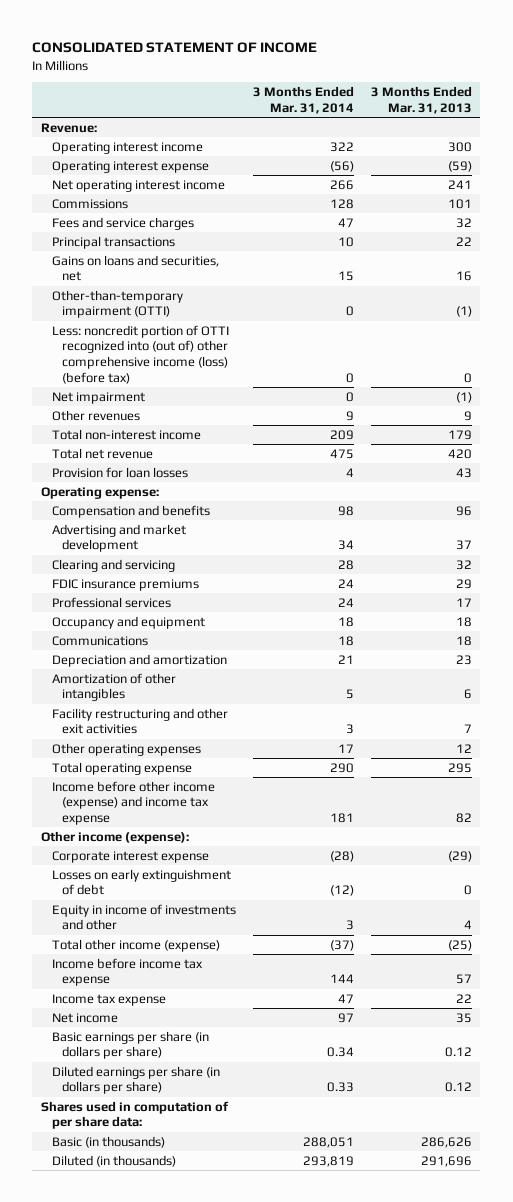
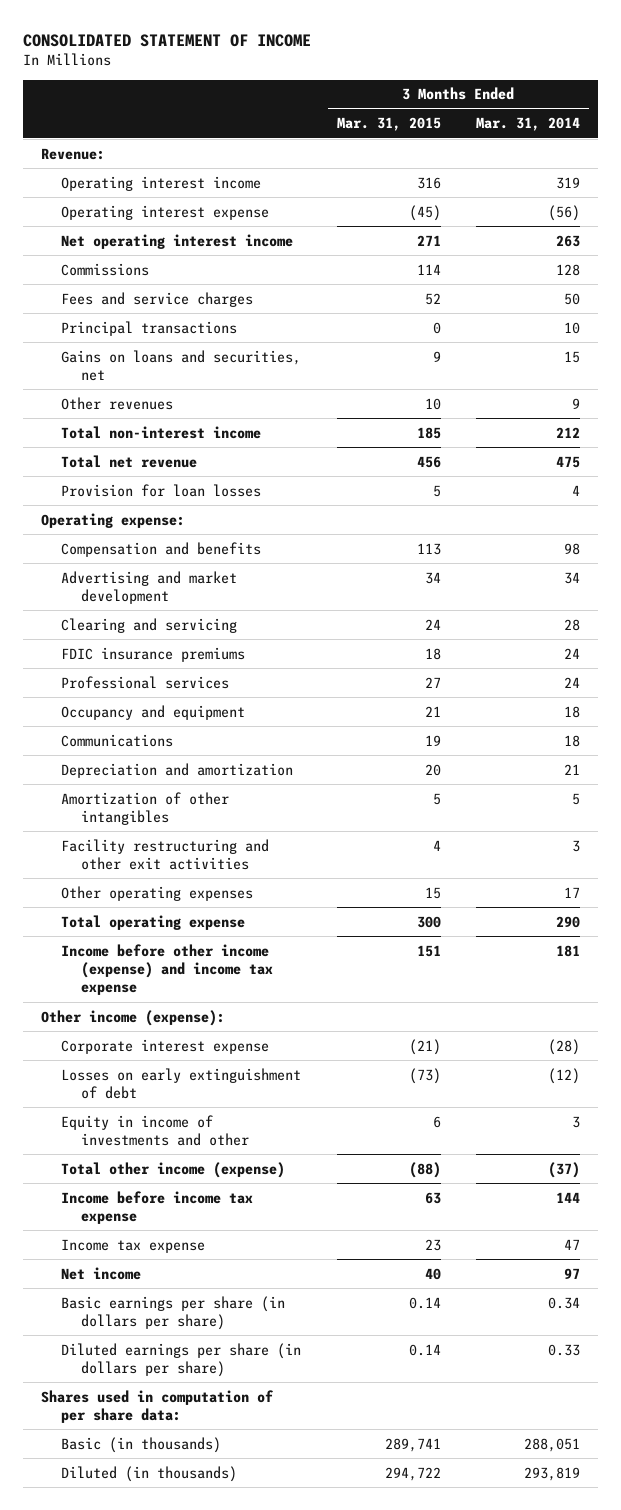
- | 3 Months Ended Mar. 31, 2014 | 3 Months Ended Mar. 31, 2013
+ | 3 Months Ended Mar. 31, 2015 | 3 Months Ended Mar. 31, 2014
- Operating interest income | 322 | 300
+ Operating interest income | 316 | 319
- Net operating interest income | 266 | 241
+ Net operating interest income | 271 | 263
- Fees and service charges | 47 | 32
+ Fees and service charges | 52 | 50
- Other-than-temporary impairment (OTTI) | 0 | (1)
- Less: noncredit portion of OTTI recognized into (out of) other comprehensive income (loss) (before tax) | 0 | 0
- Net impairment | 0 | (1)
- Total non-interest income | 209 | 179
+ Total non-interest income | 185 | 212

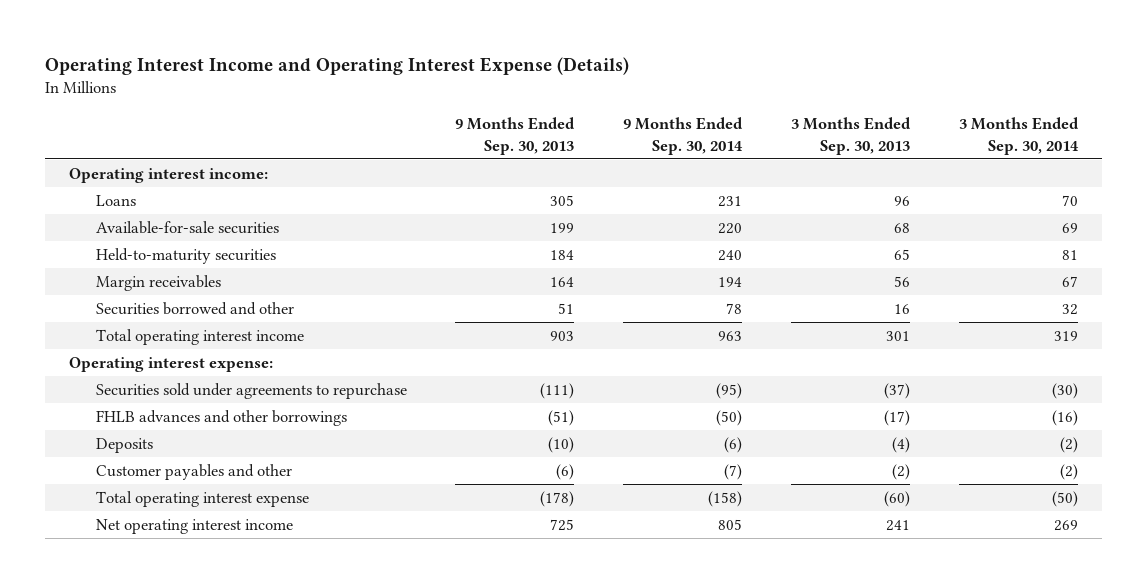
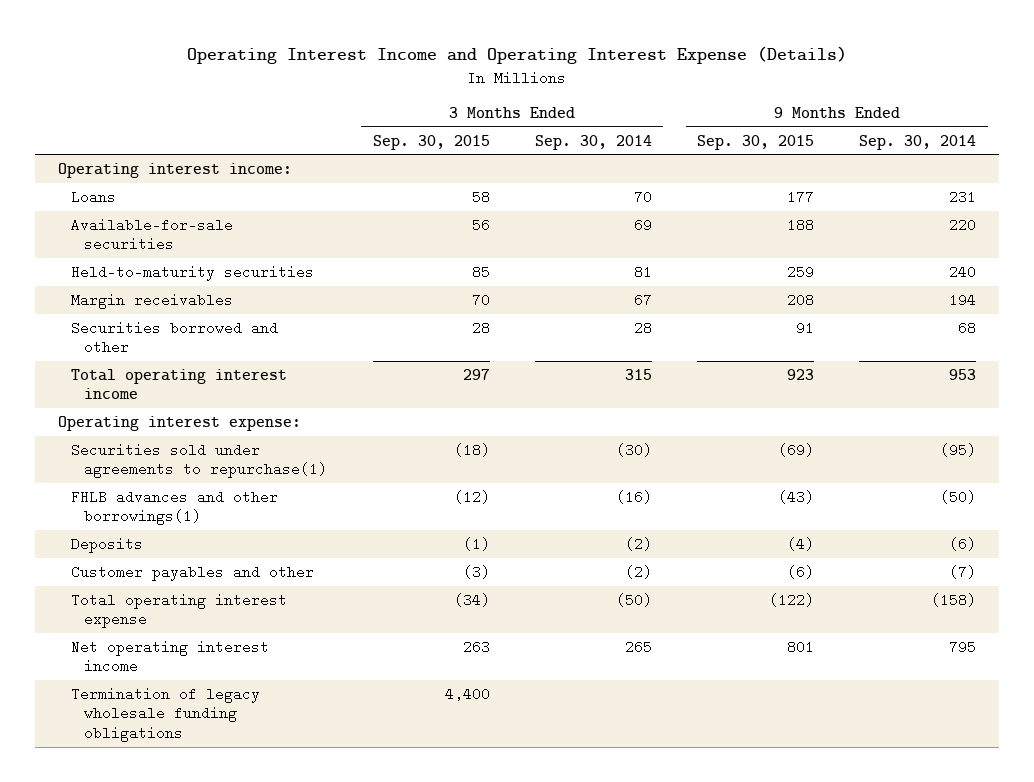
- | 9 Months Ended Sep. 30, 2013 | 9 Months Ended Sep. 30, 2014 | 3 Months Ended Sep. 30, 2013 | 3 Months Ended Sep. 30, 2014
+ | 3 Months Ended Sep. 30, 2015 | 3 Months Ended Sep. 30, 2014 | 9 Months Ended Sep. 30, 2015 | 9 Months Ended Sep. 30, 2014
- Securities borrowed and other | 51 | 78 | 16 | 32
- Total operating interest income | 903 | 963 | 301 | 319
+ Securities borrowed and other | 28 | 28 | 91 | 68
+ Total operating interest income | 297 | 315 | 923 | 953
- Securities sold under agreements to repurchase | (111) | (95) | (37) | (30)
- FHLB advances and other borrowings | (51) | (50) | (17) | (16)
+ Securities sold under agreements to repurchase(1) | (18) | (30) | (69) | (95)
+ FHLB advances and other borrowings(1) | (12) | (16) | (43) | (50)
- Net operating interest income | 725 | 805 | 241 | 269
+ Net operating interest income | 263 | 265 | 801 | 795
+ Termination of legacy wholesale funding obligations | 4,400 | | |

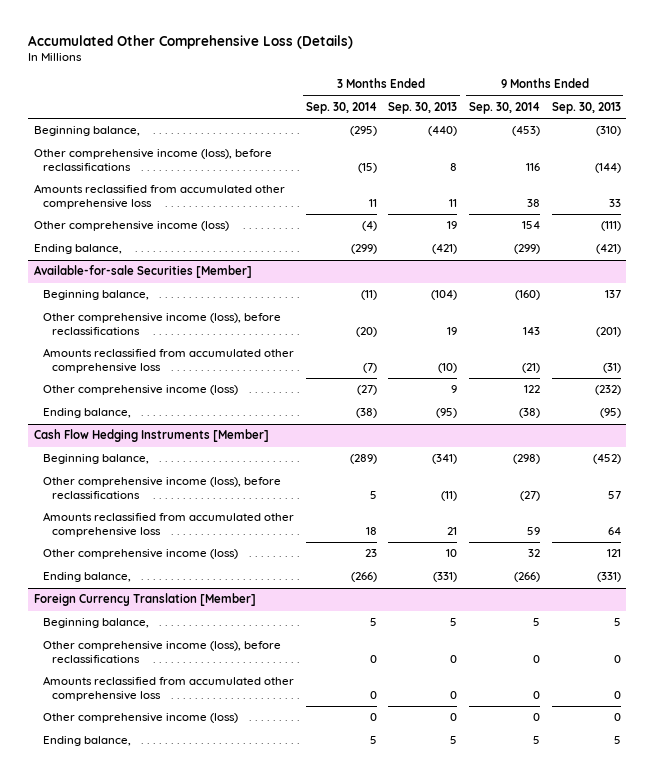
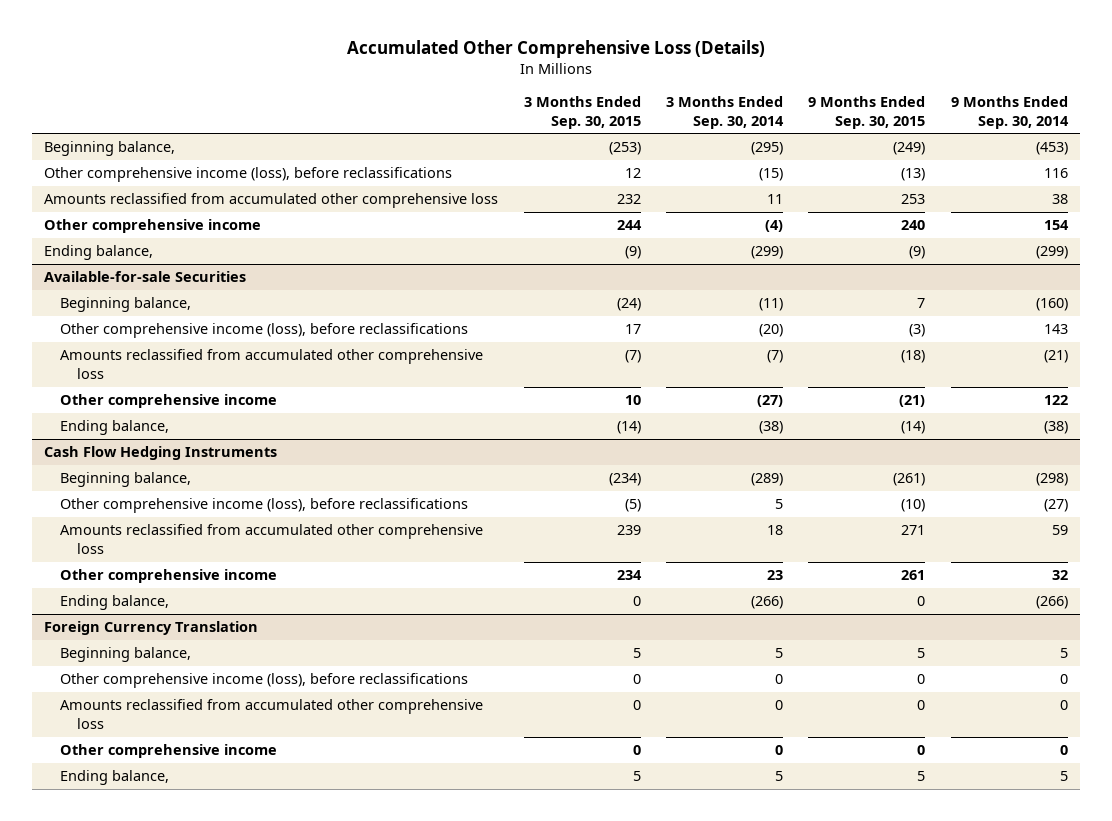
- | 3 Months Ended Sep. 30, 2014 | 3 Months Ended Sep. 30, 2013 | 9 Months Ended Sep. 30, 2014 | 9 Months Ended Sep. 30, 2013
+ | 3 Months Ended Sep. 30, 2015 | 3 Months Ended Sep. 30, 2014 | 9 Months Ended Sep. 30, 2015 | 9 Months Ended Sep. 30, 2014
- Other comprehensive income (loss) | (4) | 19 | 154 | (111)
+ Other comprehensive income | 244 | (4) | 240 | 154
- Available-for-sale Securities [Member]
+ Available-for-sale Securities
- Other comprehensive income (loss) | (27) | 9 | 122 | (232)
+ Other comprehensive income | 10 | (27) | (21) | 122
- Cash Flow Hedging Instruments [Member]
+ Cash Flow Hedging Instruments
- Other comprehensive income (loss) | 23 | 10 | 32 | 121
+ Other comprehensive income | 234 | 23 | 261 | 32
- Foreign Currency Translation [Member]
+ Foreign Currency Translation
- Other comprehensive income (loss) | 0 | 0 | 0 | 0
+ Other comprehensive income | 0 | 0 | 0 | 0

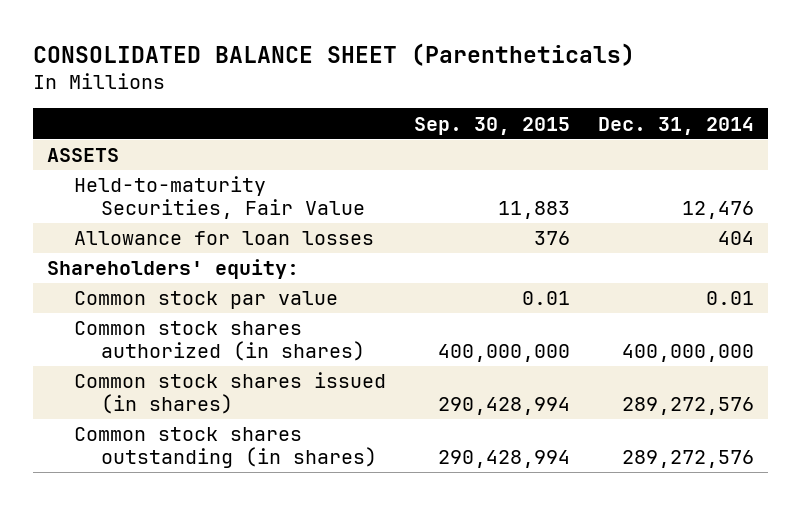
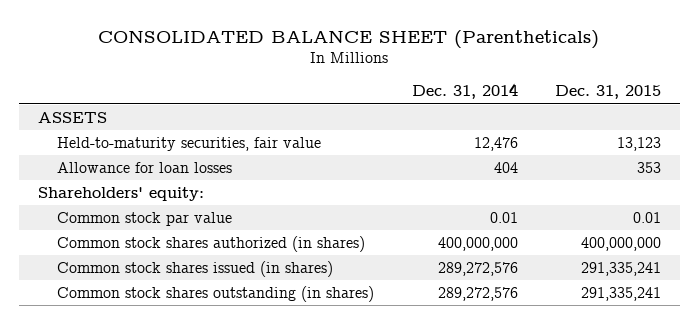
- | Sep. 30, 2015 | Dec. 31, 2014
+ | Dec. 31, 2014 | Dec. 31, 2015
- Held-to-maturity Securities, Fair Value | 11,883 | 12,476
+ Held-to-maturity securities, fair value | 12,476 | 13,123

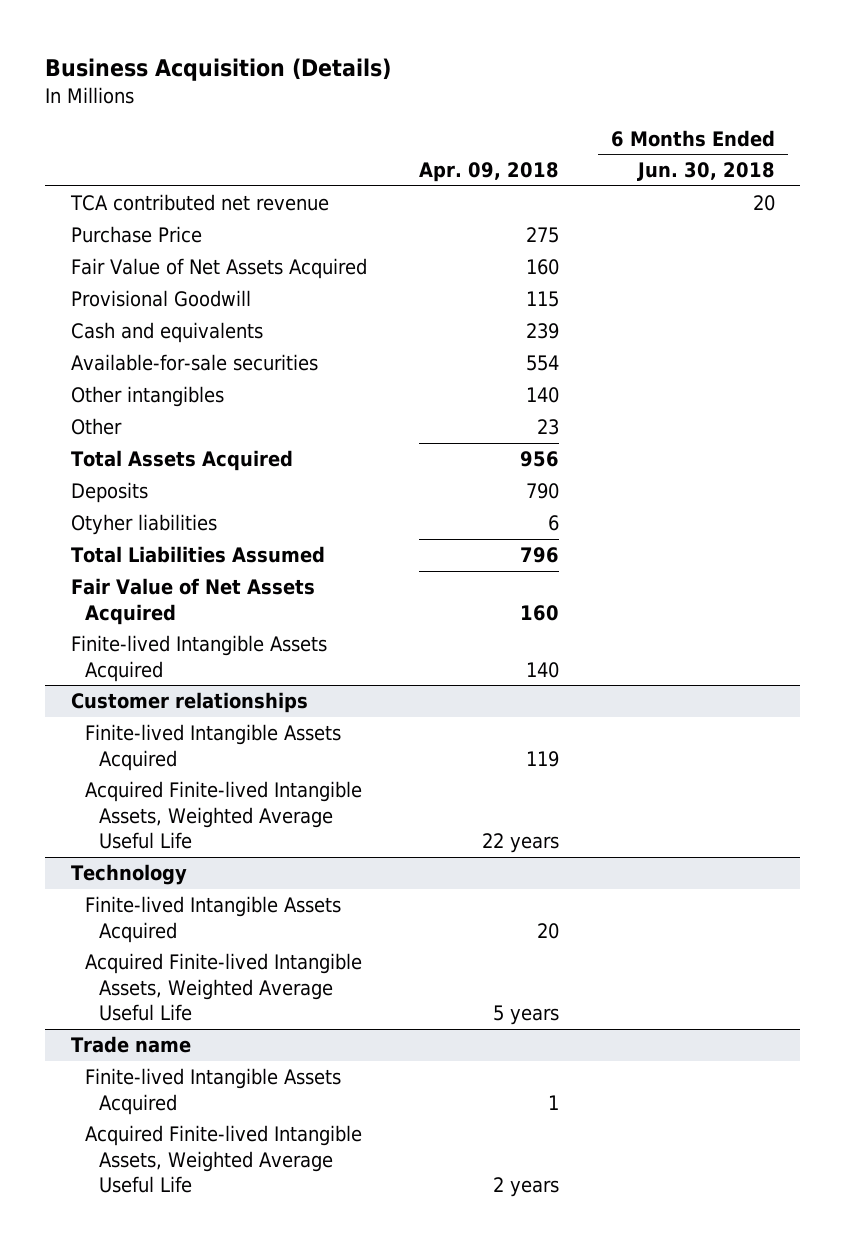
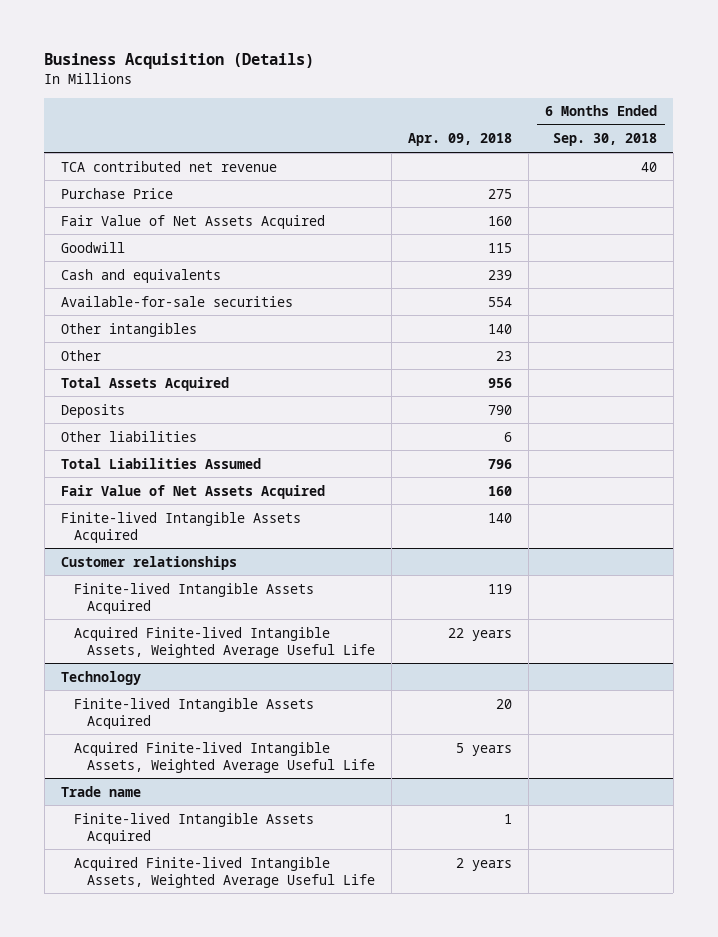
- | Apr. 09, 2018 | 6 Months Ended Jun. 30, 2018
+ | Apr. 09, 2018 | 6 Months Ended Sep. 30, 2018
- Provisional Goodwill | 115 |
+ Goodwill | 115 |
- Otyher liabilities | 6 |
+ Other liabilities | 6 |

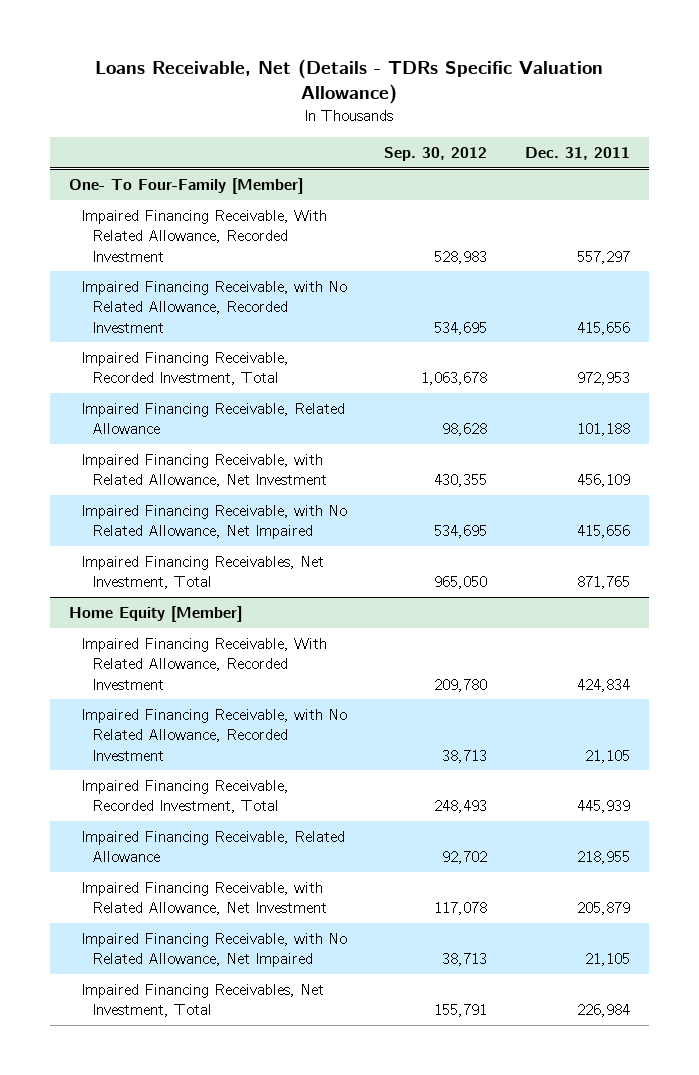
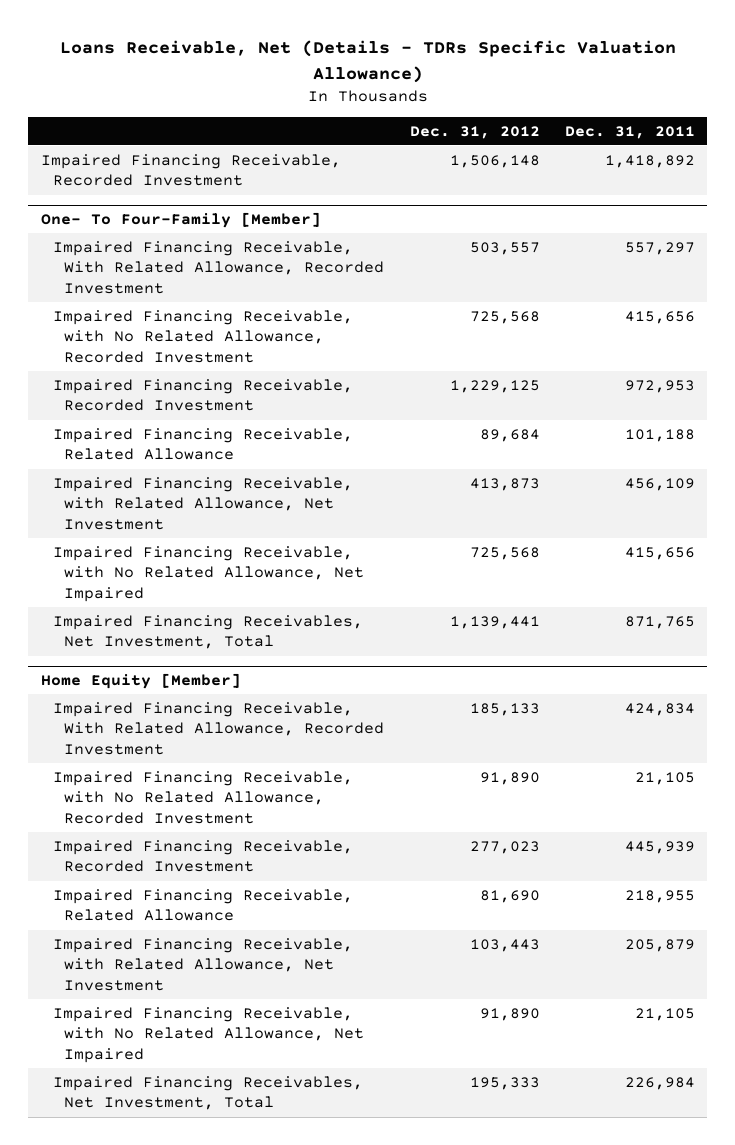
- | Sep. 30, 2012 | Dec. 31, 2011
+ | Dec. 31, 2012 | Dec. 31, 2011
+ Impaired Financing Receivable, Recorded Investment | 1,506,148 | 1,418,892
@ One- To Four-Family [Member]
- Impaired Financing Receivable, Recorded Investment, Total | 1,063,678 | 972,953
+ Impaired Financing Receivable, Recorded Investment | 1,229,125 | 972,953
@ Home Equity [Member]
- Impaired Financing Receivable, Recorded Investment, Total | 248,493 | 445,939
+ Impaired Financing Receivable, Recorded Investment | 277,023 | 445,939

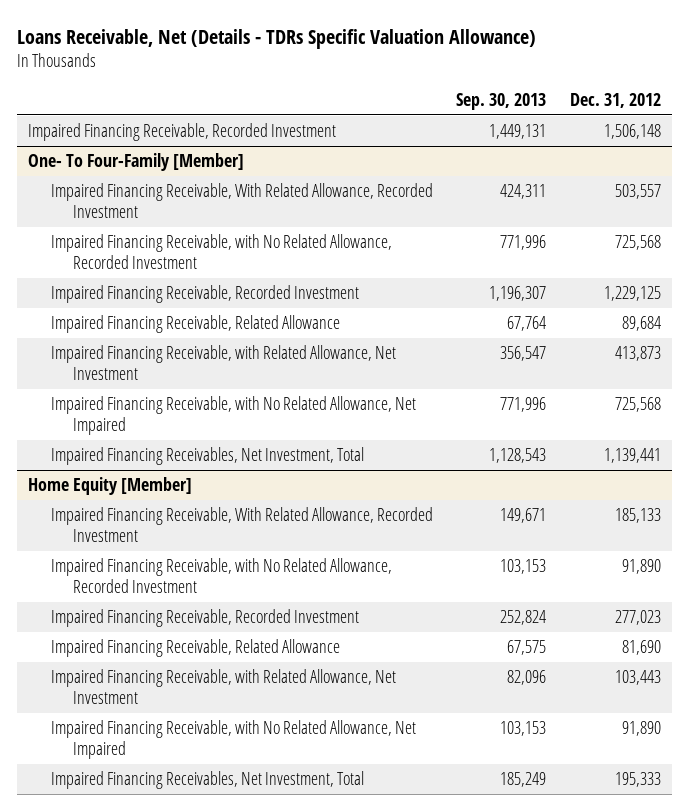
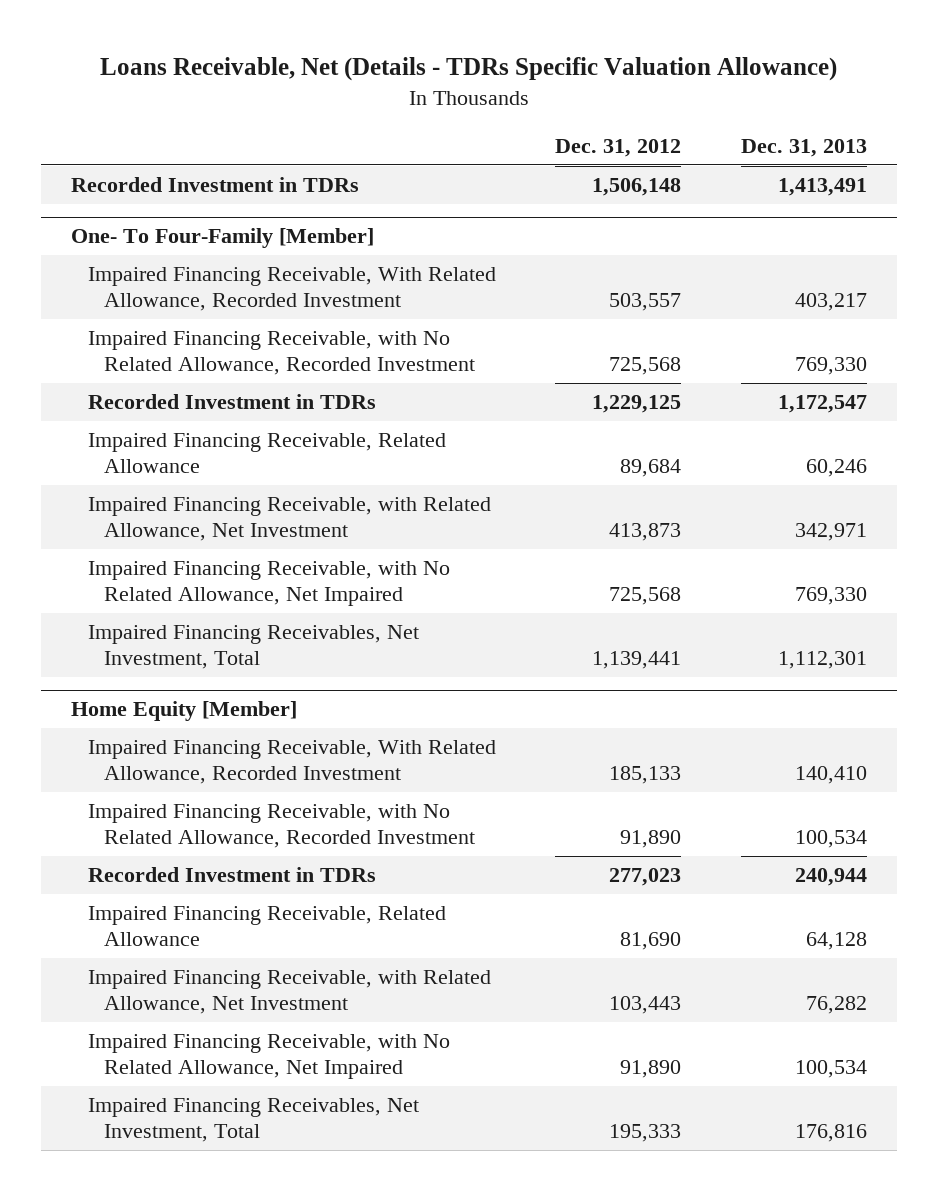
- | Sep. 30, 2013 | Dec. 31, 2012
+ | Dec. 31, 2012 | Dec. 31, 2013
- Impaired Financing Receivable, Recorded Investment | 1,449,131 | 1,506,148
+ Recorded Investment in TDRs | 1,506,148 | 1,413,491
@ One- To Four-Family [Member]
- Impaired Financing Receivable, Recorded Investment | 1,196,307 | 1,229,125
+ Recorded Investment in TDRs | 1,229,125 | 1,172,547
@ Home Equity [Member]
- Impaired Financing Receivable, Recorded Investment | 252,824 | 277,023
+ Recorded Investment in TDRs | 277,023 | 240,944

